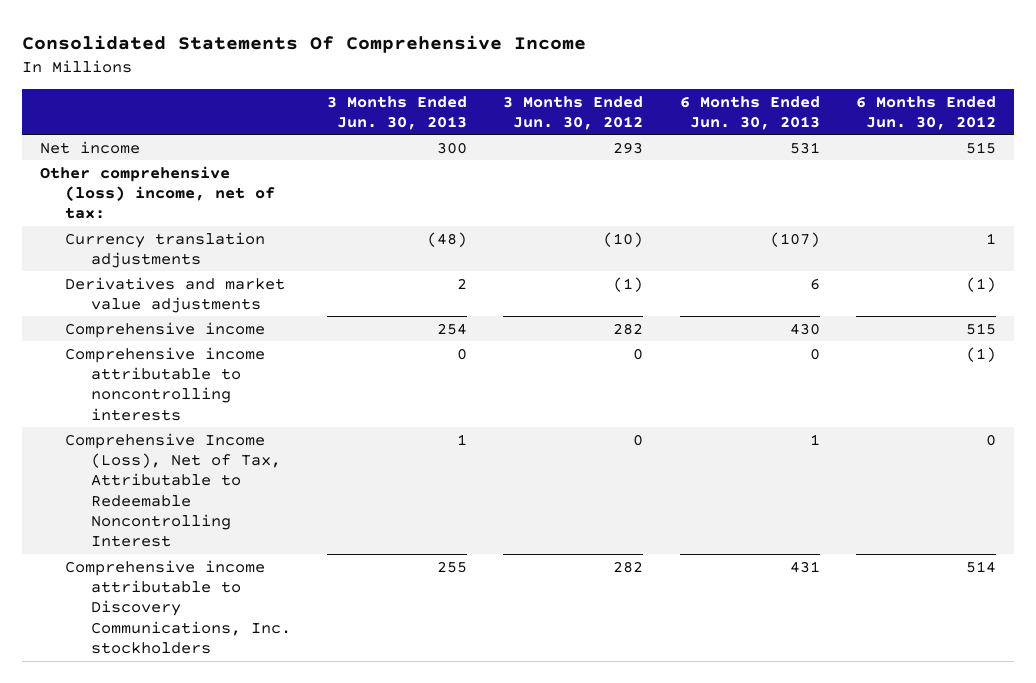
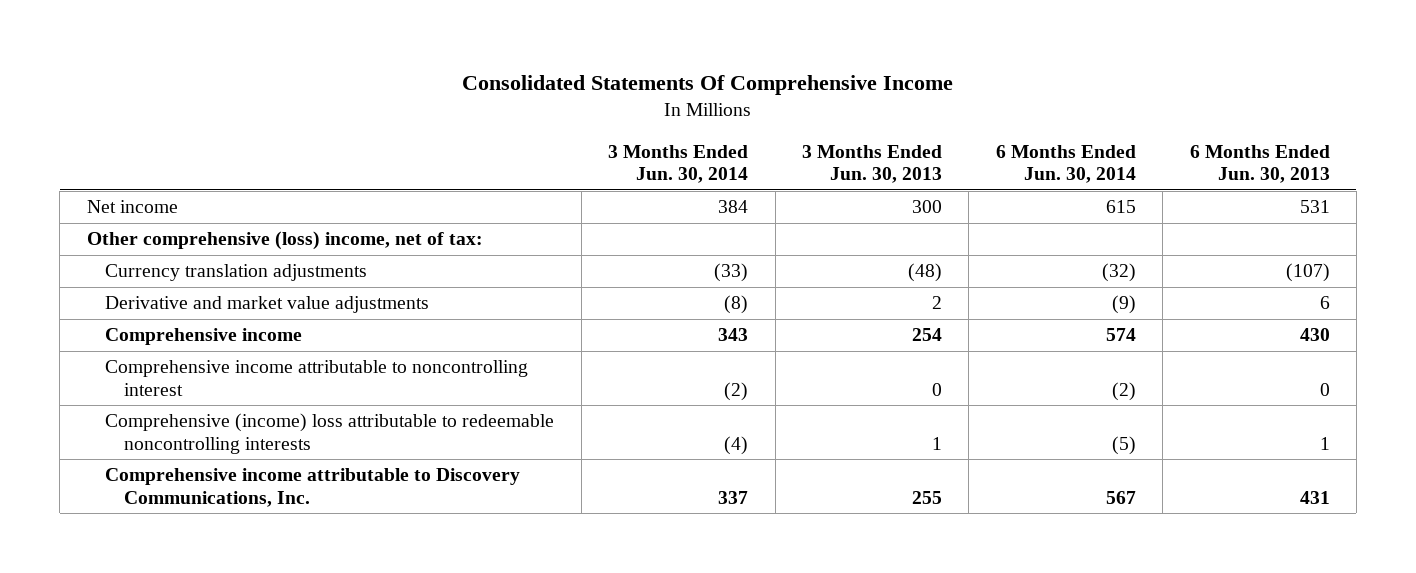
- | 3 Months Ended Jun. 30, 2013 | 3 Months Ended Jun. 30, 2012 | 6 Months Ended Jun. 30, 2013 | 6 Months Ended Jun. 30, 2012
+ | 3 Months Ended Jun. 30, 2014 | 3 Months Ended Jun. 30, 2013 | 6 Months Ended Jun. 30, 2014 | 6 Months Ended Jun. 30, 2013
- Derivatives and market value adjustments | 2 | (1) | 6 | (1)
+ Derivative and market value adjustments | (8) | 2 | (9) | 6
- Comprehensive income attributable to noncontrolling interests | 0 | 0 | 0 | (1)
- Comprehensive Income (Loss), Net of Tax, Attributable to Redeemable Noncontrolling Interest | 1 | 0 | 1 | 0
- Comprehensive income attributable to Discovery Communications, Inc. stockholders | 255 | 282 | 431 | 514
+ Comprehensive income attributable to noncontrolling interest | (2) | 0 | (2) | 0
+ Comprehensive (income) loss attributable to redeemable noncontrolling interests | (4) | 1 | (5) | 1
+ Comprehensive income attributable to Discovery Communications, Inc. | 337 | 255 | 567 | 431

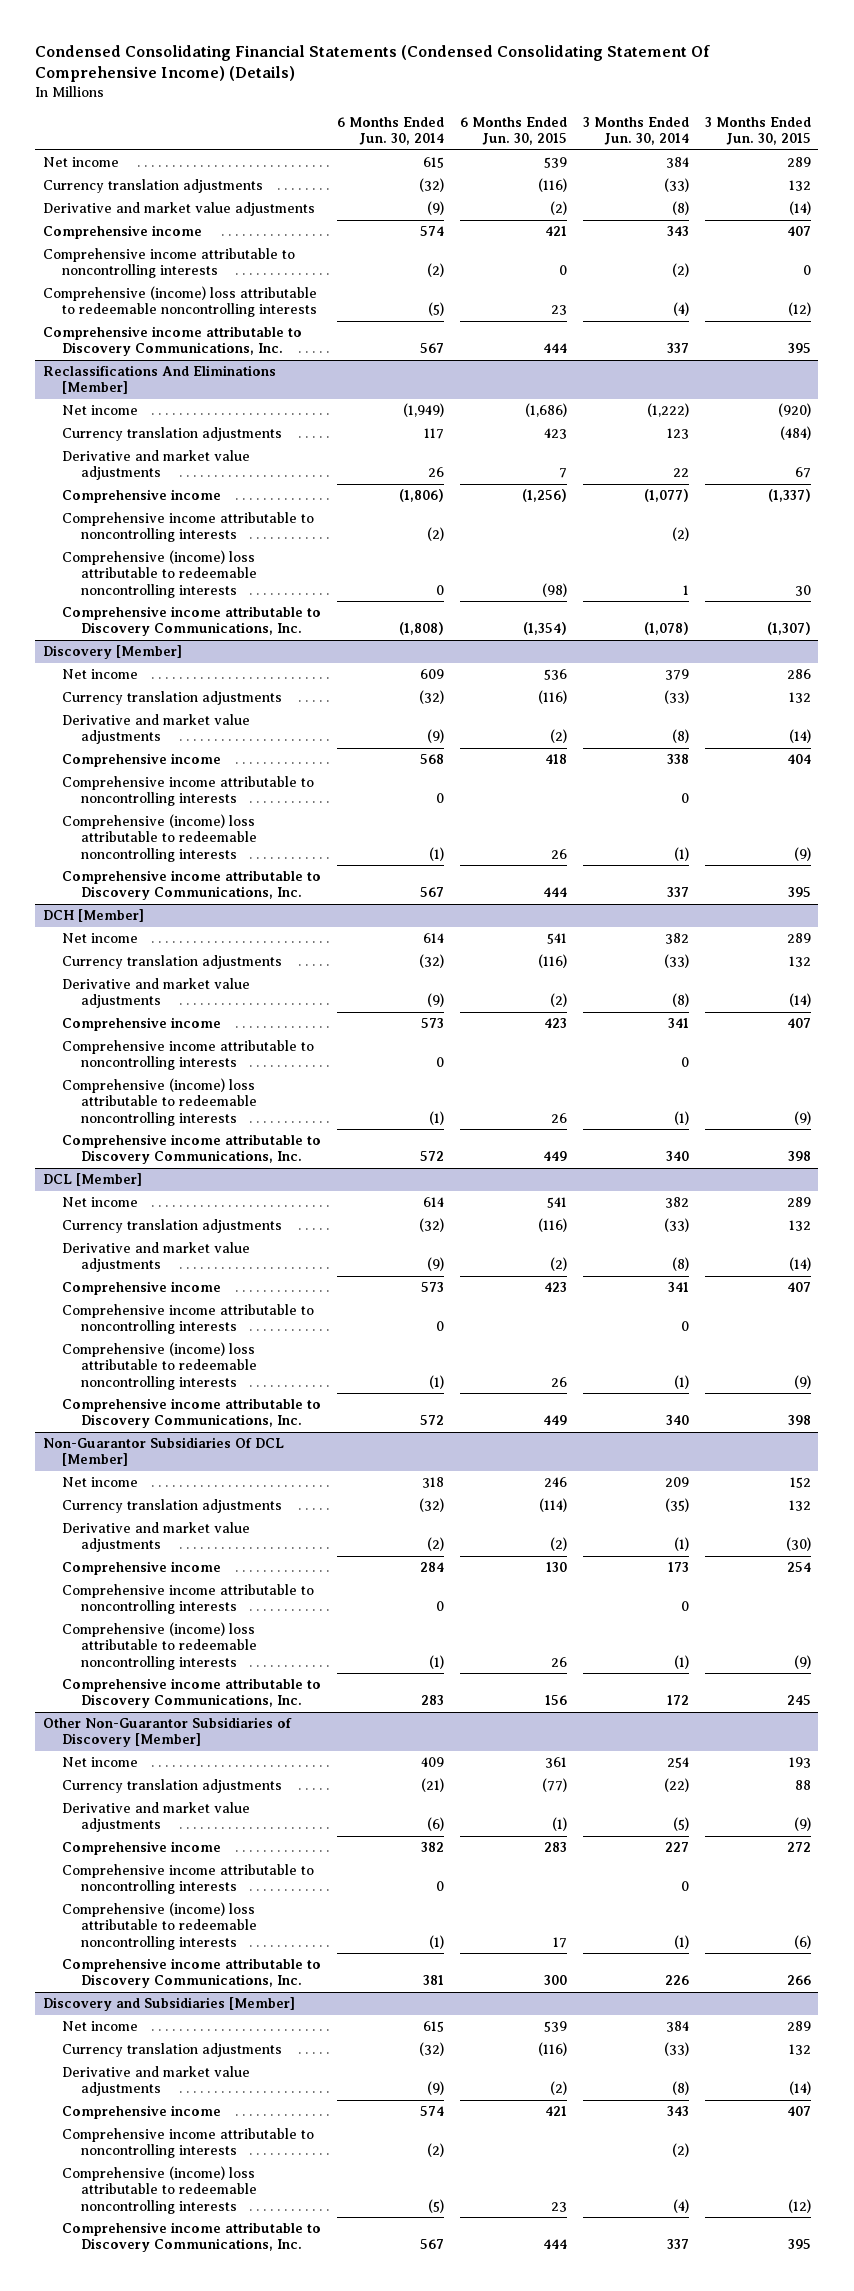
- Consolidated Statements Of Comprehensive Income
+ Condensed Consolidating Financial Statements (Condensed Consolidating Statement Of Comprehensive Income) (Details)
- | 3 Months Ended Jun. 30, 2014 | 3 Months Ended Jun. 30, 2013 | 6 Months Ended Jun. 30, 2014 | 6 Months Ended Jun. 30, 2013
+ | 6 Months Ended Jun. 30, 2014 | 6 Months Ended Jun. 30, 2015 | 3 Months Ended Jun. 30, 2014 | 3 Months Ended Jun. 30, 2015
- Other comprehensive (loss) income, net of tax:
- Comprehensive income attributable to noncontrolling interest | (2) | 0 | (2) | 0
+ Comprehensive income attributable to noncontrolling interests | (2) | 0 | (2) | 0
+ Reclassifications And Eliminations [Member]
+ Net income | (1,949) | (1,686) | (1,222) | (920)
+ Currency translation adjustments | 117 | 423 | 123 | (484)
+ Derivative and market value adjustments | 26 | 7 | 22 | 67
+ Comprehensive income | (1,806) | (1,256) | (1,077) | (1,337)
+ Comprehensive income attributable to noncontrolling interests | (2) | | (2) |
+ Comprehensive (income) loss attributable to redeemable noncontrolling interests | 0 | (98) | 1 | 30
+ Comprehensive income attributable to Discovery Communications, Inc. | (1,808) | (1,354) | (1,078) | (1,307)
+ Discovery [Member]
+ Net income | 609 | 536 | 379 | 286
+ Currency translation adjustments | (32) | (116) | (33) | 132
+ Derivative and market value adjustments | (9) | (2) | (8) | (14)
+ Comprehensive income | 568 | 418 | 338 | 404
+ Comprehensive income attributable to noncontrolling interests | 0 | | 0 |
+ Comprehensive (income) loss attributable to redeemable noncontrolling interests | (1) | 26 | (1) | (9)
+ Comprehensive income attributable to Discovery Communications, Inc. | 567 | 444 | 337 | 395
+ DCH [Member]
+ Net income | 614 | 541 | 382 | 289
+ Currency translation adjustments | (32) | (116) | (33) | 132
+ Derivative and market value adjustments | (9) | (2) | (8) | (14)
+ Comprehensive income | 573 | 423 | 341 | 407
+ Comprehensive income attributable to noncontrolling interests | 0 | | 0 |
+ Comprehensive (income) loss attributable to redeemable noncontrolling interests | (1) | 26 | (1) | (9)
+ Comprehensive income attributable to Discovery Communications, Inc. | 572 | 449 | 340 | 398
+ DCL [Member]
+ Net income | 614 | 541 | 382 | 289
+ Currency translation adjustments | (32) | (116) | (33) | 132
+ Derivative and market value adjustments | (9) | (2) | (8) | (14)
+ Comprehensive income | 573 | 423 | 341 | 407
+ Comprehensive income attributable to noncontrolling interests | 0 | | 0 |
+ Comprehensive (income) loss attributable to redeemable noncontrolling interests | (1) | 26 | (1) | (9)
+ Comprehensive income attributable to Discovery Communications, Inc. | 572 | 449 | 340 | 398
+ Non-Guarantor Subsidiaries Of DCL [Member]
+ Net income | 318 | 246 | 209 | 152
+ Currency translation adjustments | (32) | (114) | (35) | 132
+ Derivative and market value adjustments | (2) | (2) | (1) | (30)
+ Comprehensive income | 284 | 130 | 173 | 254
+ Comprehensive income attributable to noncontrolling interests | 0 | | 0 |
+ Comprehensive (income) loss attributable to redeemable noncontrolling interests | (1) | 26 | (1) | (9)
+ Comprehensive income attributable to Discovery Communications, Inc. | 283 | 156 | 172 | 245
+ Other Non-Guarantor Subsidiaries of Discovery [Member]
+ Net income | 409 | 361 | 254 | 193
+ Currency translation adjustments | (21) | (77) | (22) | 88
+ Derivative and market value adjustments | (6) | (1) | (5) | (9)
+ Comprehensive income | 382 | 283 | 227 | 272
+ Comprehensive income attributable to noncontrolling interests | 0 | | 0 |
+ Comprehensive (income) loss attributable to redeemable noncontrolling interests | (1) | 17 | (1) | (6)
+ Comprehensive income attributable to Discovery Communications, Inc. | 381 | 300 | 226 | 266
+ Discovery and Subsidiaries [Member]
+ Net income | 615 | 539 | 384 | 289
+ Currency translation adjustments | (32) | (116) | (33) | 132
+ Derivative and market value adjustments | (9) | (2) | (8) | (14)
+ Comprehensive income | 574 | 421 | 343 | 407
+ Comprehensive income attributable to noncontrolling interests | (2) | | (2) |
+ Comprehensive (income) loss attributable to redeemable noncontrolling interests | (5) | 23 | (4) | (12)
+ Comprehensive income attributable to Discovery Communications, Inc. | 567 | 444 | 337 | 395

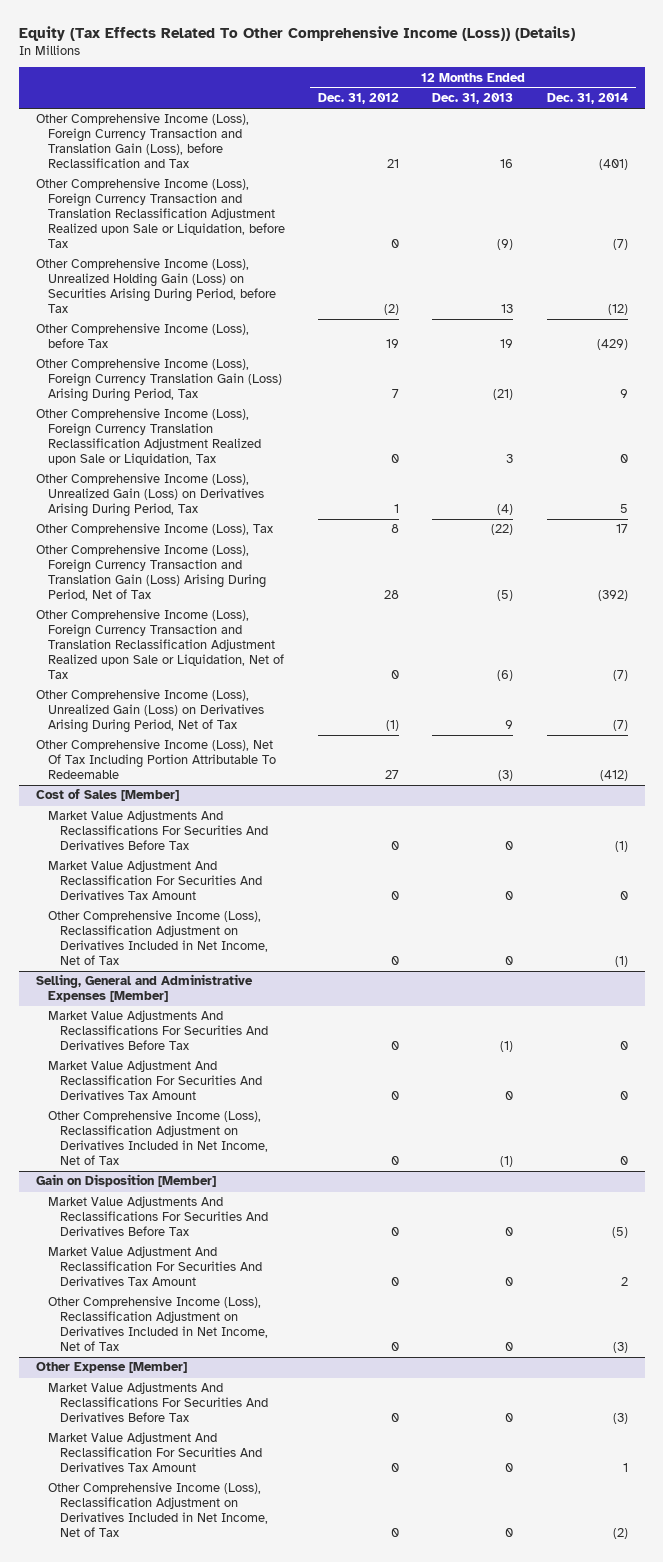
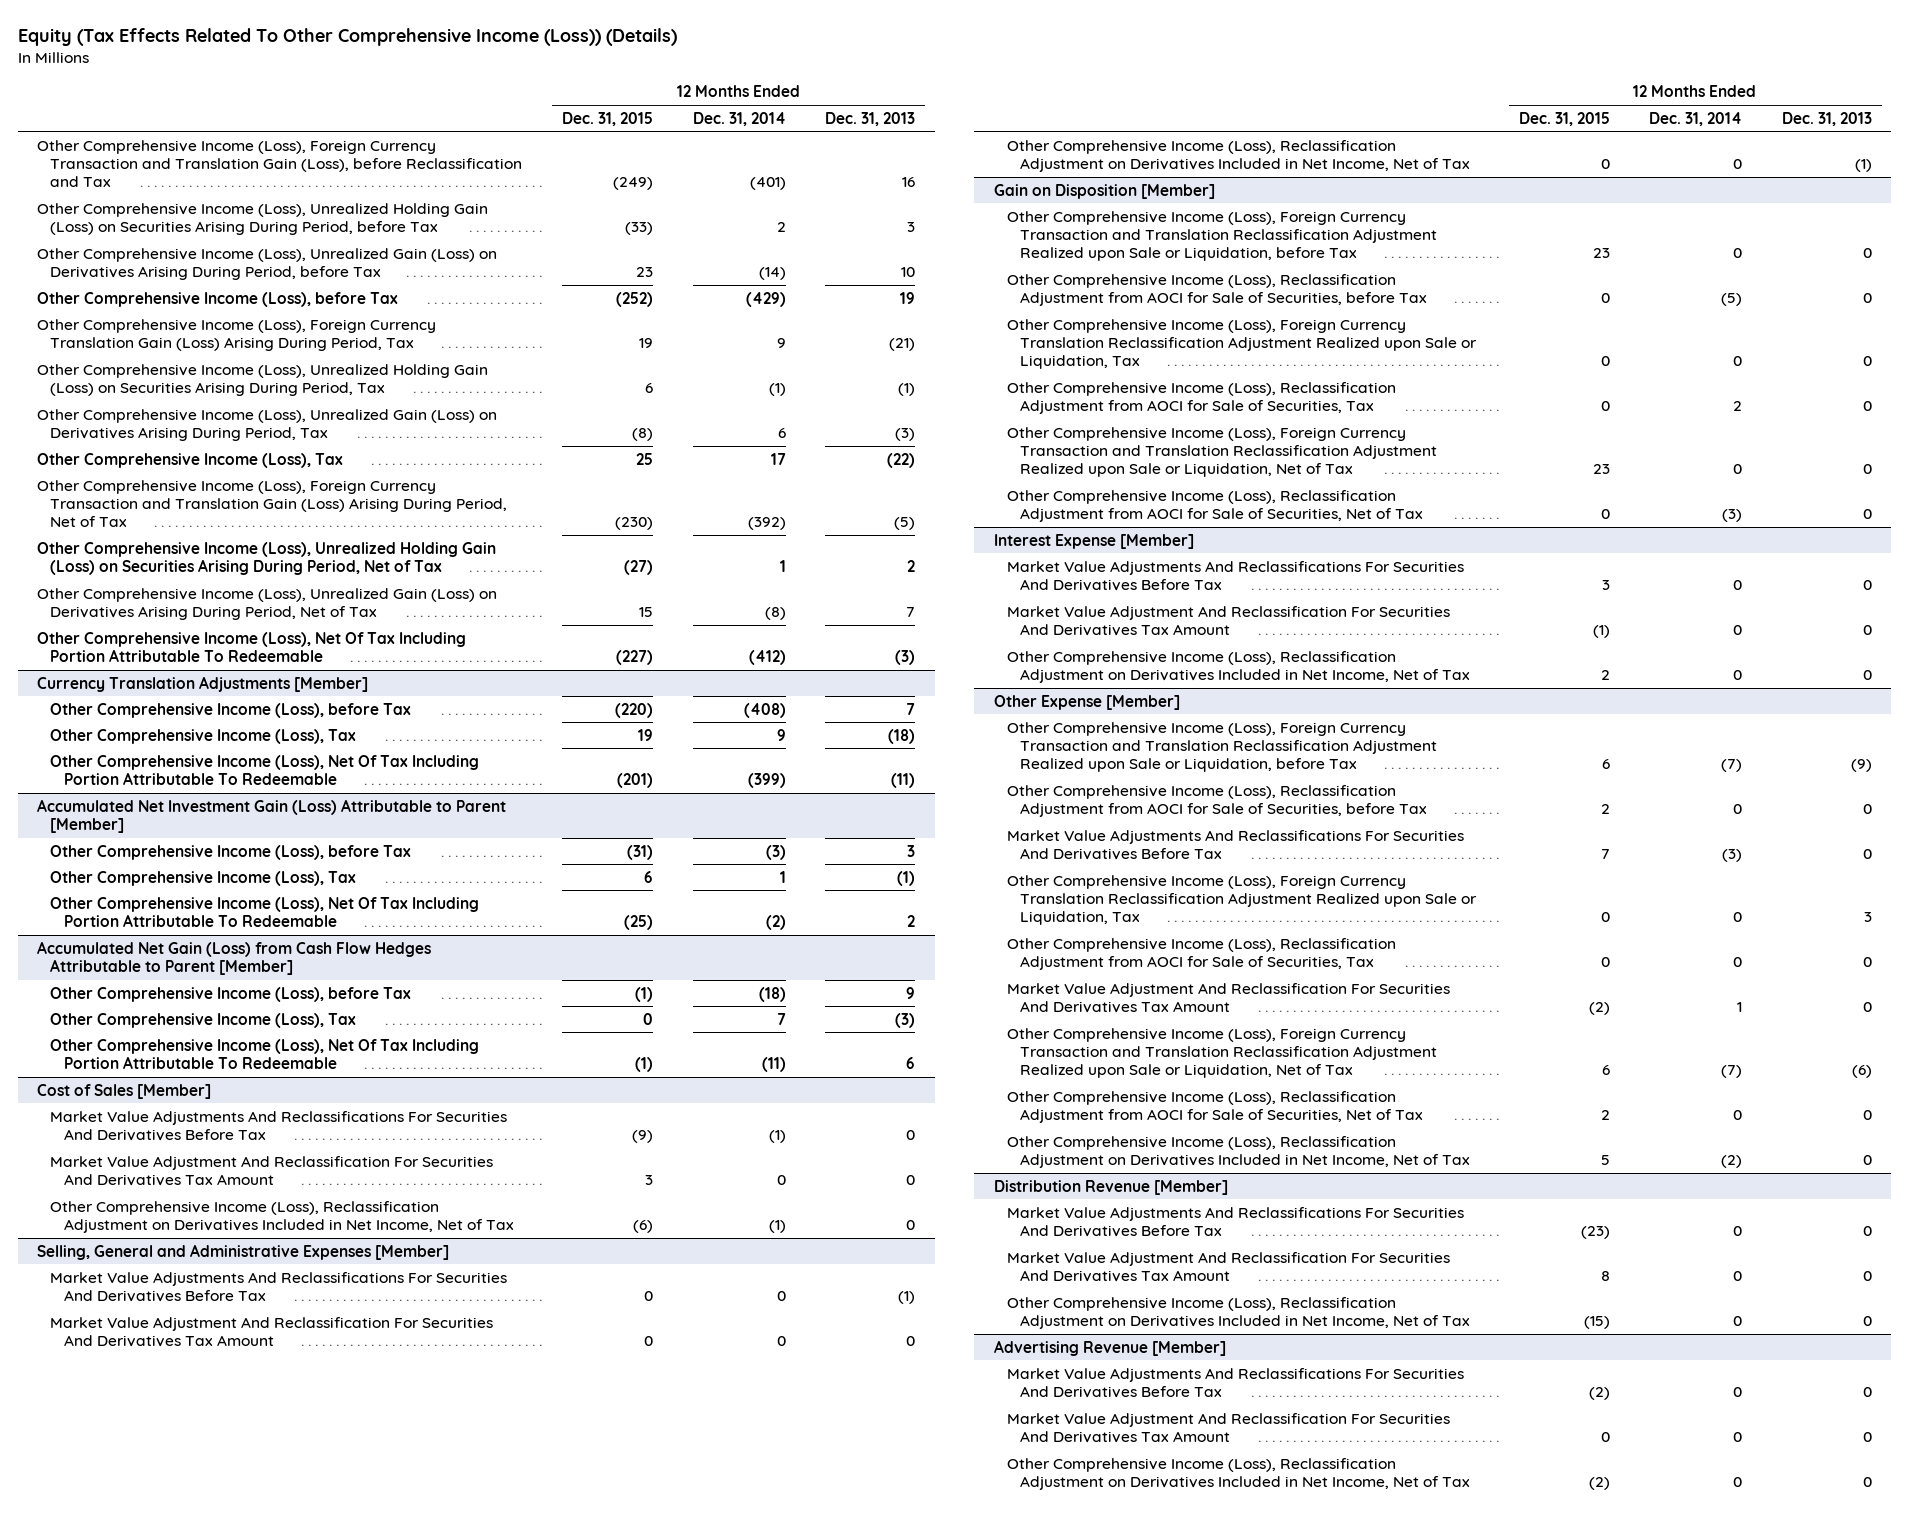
- | 12 Months Ended Dec. 31, 2012 | 12 Months Ended Dec. 31, 2013 | 12 Months Ended Dec. 31, 2014
+ | 12 Months Ended Dec. 31, 2015 | 12 Months Ended Dec. 31, 2014 | 12 Months Ended Dec. 31, 2013
- Other Comprehensive Income (Loss), Foreign Currency Transaction and Translation Reclassification Adjustment Realized upon Sale or Liquidation, before Tax | 0 | (9) | (7)
- Other Comprehensive Income (Loss), Unrealized Holding Gain (Loss) on Securities Arising During Period, before Tax | (2) | 13 | (12)
+ Other Comprehensive Income (Loss), Unrealized Holding Gain (Loss) on Securities Arising During Period, before Tax | (33) | 2 | 3
+ Other Comprehensive Income (Loss), Unrealized Gain (Loss) on Derivatives Arising During Period, before Tax | 23 | (14) | 10
- Other Comprehensive Income (Loss), Foreign Currency Translation Reclassification Adjustment Realized upon Sale or Liquidation, Tax | 0 | 3 | 0
- Other Comprehensive Income (Loss), Unrealized Gain (Loss) on Derivatives Arising During Period, Tax | 1 | (4) | 5
+ Other Comprehensive Income (Loss), Unrealized Holding Gain (Loss) on Securities Arising During Period, Tax | 6 | (1) | (1)
+ Other Comprehensive Income (Loss), Unrealized Gain (Loss) on Derivatives Arising During Period, Tax | (8) | 6 | (3)
- Other Comprehensive Income (Loss), Foreign Currency Transaction and Translation Reclassification Adjustment Realized upon Sale or Liquidation, Net of Tax | 0 | (6) | (7)
- Other Comprehensive Income (Loss), Unrealized Gain (Loss) on Derivatives Arising During Period, Net of Tax | (1) | 9 | (7)
+ Other Comprehensive Income (Loss), Unrealized Holding Gain (Loss) on Securities Arising During Period, Net of Tax | (27) | 1 | 2
+ Other Comprehensive Income (Loss), Unrealized Gain (Loss) on Derivatives Arising During Period, Net of Tax | 15 | (8) | 7
+ Currency Translation Adjustments [Member]
+ Other Comprehensive Income (Loss), before Tax | (220) | (408) | 7
+ Other Comprehensive Income (Loss), Tax | 19 | 9 | (18)
+ Other Comprehensive Income (Loss), Net Of Tax Including Portion Attributable To Redeemable | (201) | (399) | (11)
+ Accumulated Net Investment Gain (Loss) Attributable to Parent [Member]
+ Other Comprehensive Income (Loss), before Tax | (31) | (3) | 3
+ Other Comprehensive Income (Loss), Tax | 6 | 1 | (1)
+ Other Comprehensive Income (Loss), Net Of Tax Including Portion Attributable To Redeemable | (25) | (2) | 2
+ Accumulated Net Gain (Loss) from Cash Flow Hedges Attributable to Parent [Member]
+ Other Comprehensive Income (Loss), before Tax | (1) | (18) | 9
+ Other Comprehensive Income (Loss), Tax | 0 | 7 | (3)
+ Other Comprehensive Income (Loss), Net Of Tax Including Portion Attributable To Redeemable | (1) | (11) | 6
@ Gain on Disposition [Member]
- Market Value Adjustments And Reclassifications For Securities And Derivatives Before Tax | 0 | 0 | (5)
- Market Value Adjustment And Reclassification For Securities And Derivatives Tax Amount | 0 | 0 | 2
- Other Comprehensive Income (Loss), Reclassification Adjustment on Derivatives Included in Net Income, Net of Tax | 0 | 0 | (3)
+ Other Comprehensive Income (Loss), Foreign Currency Transaction and Translation Reclassification Adjustment Realized upon Sale or Liquidation, before Tax | 23 | 0 | 0
+ Other Comprehensive Income (Loss), Reclassification Adjustment from AOCI for Sale of Securities, before Tax | 0 | (5) | 0
+ Other Comprehensive Income (Loss), Foreign Currency Translation Reclassification Adjustment Realized upon Sale or Liquidation, Tax | 0 | 0 | 0
+ Other Comprehensive Income (Loss), Reclassification Adjustment from AOCI for Sale of Securities, Tax | 0 | 2 | 0
+ Other Comprehensive Income (Loss), Foreign Currency Transaction and Translation Reclassification Adjustment Realized upon Sale or Liquidation, Net of Tax | 23 | 0 | 0
+ Other Comprehensive Income (Loss), Reclassification Adjustment from AOCI for Sale of Securities, Net of Tax | 0 | (3) | 0
+ Interest Expense [Member]
+ Market Value Adjustments And Reclassifications For Securities And Derivatives Before Tax | 3 | 0 | 0
+ Market Value Adjustment And Reclassification For Securities And Derivatives Tax Amount | (1) | 0 | 0
+ Other Comprehensive Income (Loss), Reclassification Adjustment on Derivatives Included in Net Income, Net of Tax | 2 | 0 | 0
@ Other Expense [Member]
+ Other Comprehensive Income (Loss), Foreign Currency Transaction and Translation Reclassification Adjustment Realized upon Sale or Liquidation, before Tax | 6 | (7) | (9)
+ Other Comprehensive Income (Loss), Reclassification Adjustment from AOCI for Sale of Securities, before Tax | 2 | 0 | 0
+ Other Comprehensive Income (Loss), Foreign Currency Translation Reclassification Adjustment Realized upon Sale or Liquidation, Tax | 0 | 0 | 3
+ Other Comprehensive Income (Loss), Reclassification Adjustment from AOCI for Sale of Securities, Tax | 0 | 0 | 0
+ Other Comprehensive Income (Loss), Foreign Currency Transaction and Translation Reclassification Adjustment Realized upon Sale or Liquidation, Net of Tax | 6 | (7) | (6)
+ Other Comprehensive Income (Loss), Reclassification Adjustment from AOCI for Sale of Securities, Net of Tax | 2 | 0 | 0
+ Distribution Revenue [Member]
+ Market Value Adjustments And Reclassifications For Securities And Derivatives Before Tax | (23) | 0 | 0
+ Market Value Adjustment And Reclassification For Securities And Derivatives Tax Amount | 8 | 0 | 0
+ Other Comprehensive Income (Loss), Reclassification Adjustment on Derivatives Included in Net Income, Net of Tax | (15) | 0 | 0
+ Advertising Revenue [Member]
+ Market Value Adjustments And Reclassifications For Securities And Derivatives Before Tax | (2) | 0 | 0
+ Market Value Adjustment And Reclassification For Securities And Derivatives Tax Amount | 0 | 0 | 0
+ Other Comprehensive Income (Loss), Reclassification Adjustment on Derivatives Included in Net Income, Net of Tax | (2) | 0 | 0

